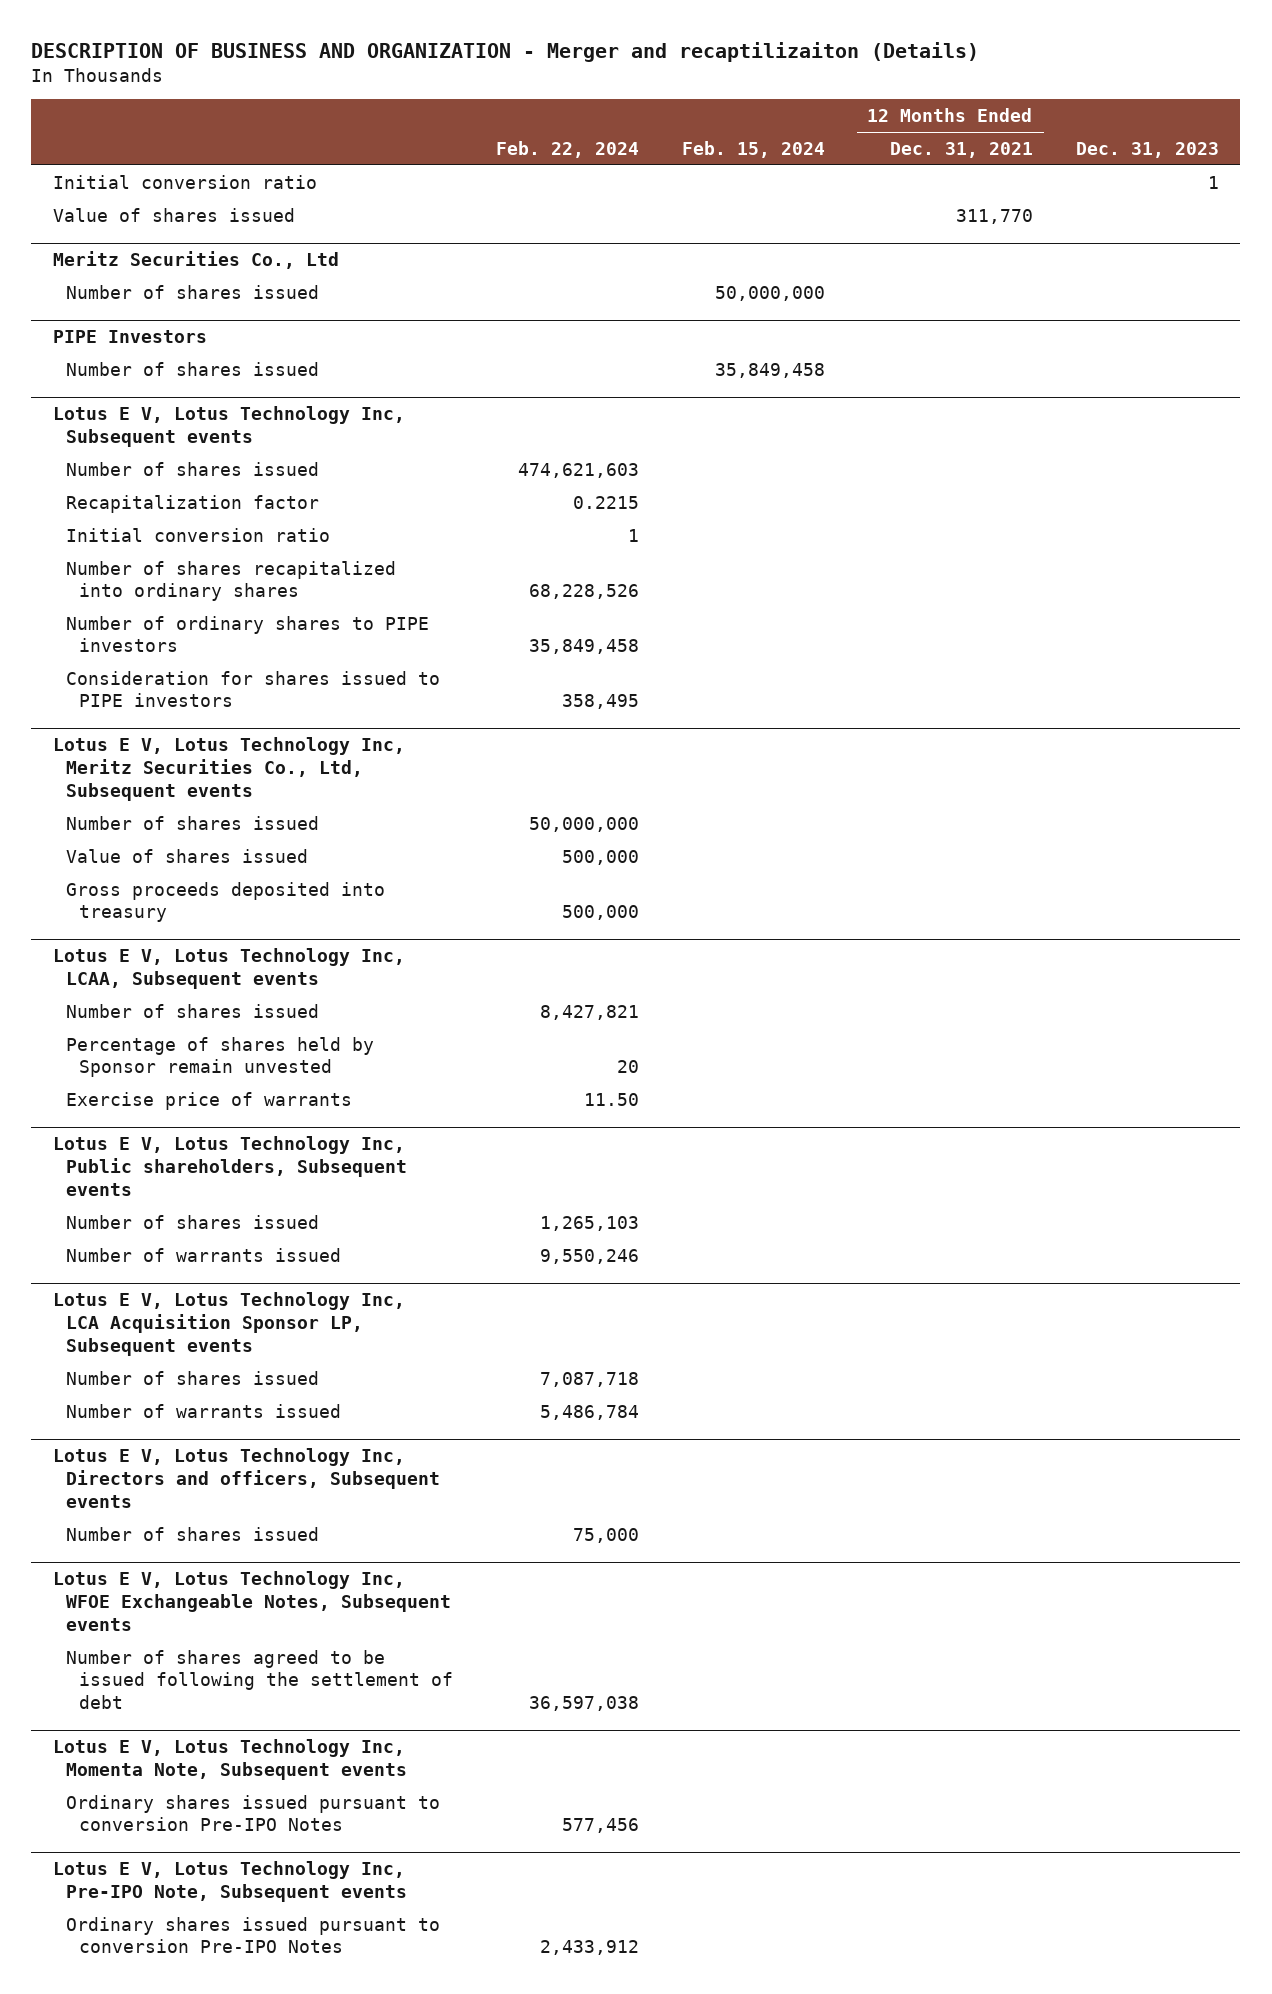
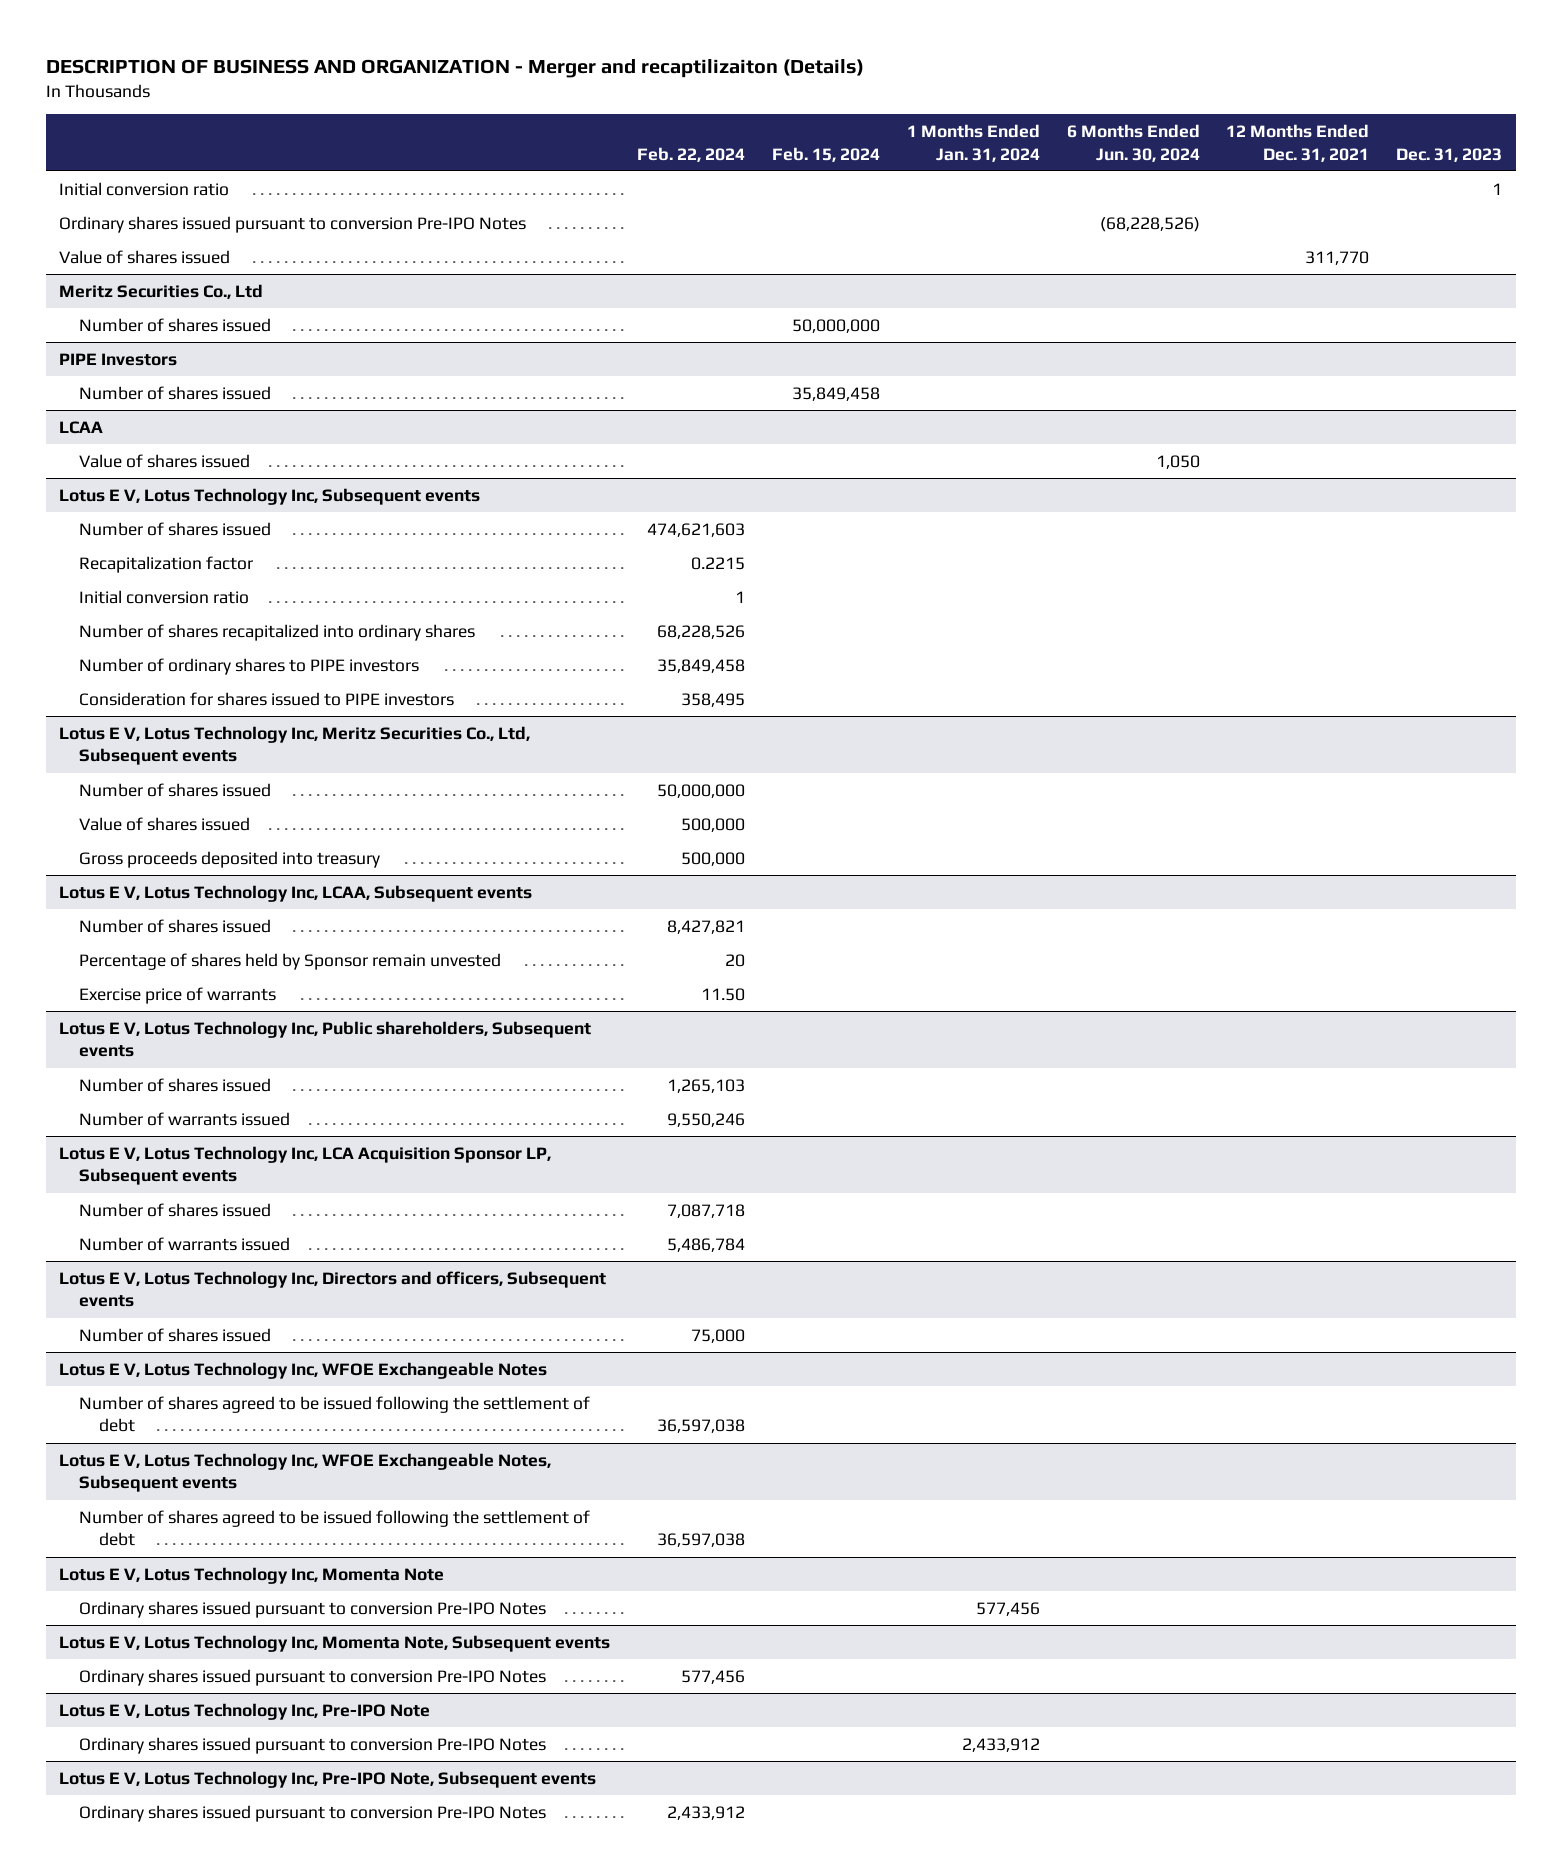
- | Feb. 22, 2024 | Feb. 15, 2024 | 12 Months Ended Dec. 31, 2021 | Dec. 31, 2023
+ | Feb. 22, 2024 | Feb. 15, 2024 | 1 Months Ended Jan. 31, 2024 | 6 Months Ended Jun. 30, 2024 | 12 Months Ended Dec. 31, 2021 | Dec. 31, 2023
+ Ordinary shares issued pursuant to conversion Pre-IPO Notes | | | | (68,228,526) | |
+ LCAA
+ Value of shares issued | | | | 1,050 | |
+ Lotus E V, Lotus Technology Inc, WFOE Exchangeable Notes
+ Number of shares agreed to be issued following the settlement of debt | 36,597,038 | | | | |
+ Lotus E V, Lotus Technology Inc, Momenta Note
+ Ordinary shares issued pursuant to conversion Pre-IPO Notes | | | 577,456 | | |
+ Lotus E V, Lotus Technology Inc, Pre-IPO Note
+ Ordinary shares issued pursuant to conversion Pre-IPO Notes | | | 2,433,912 | | |

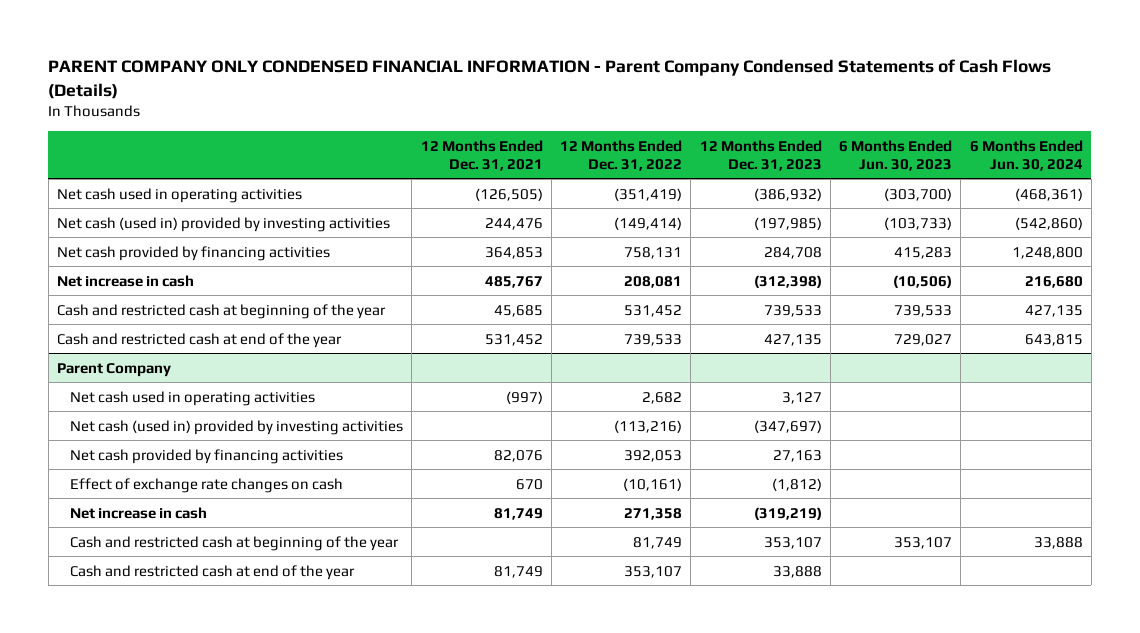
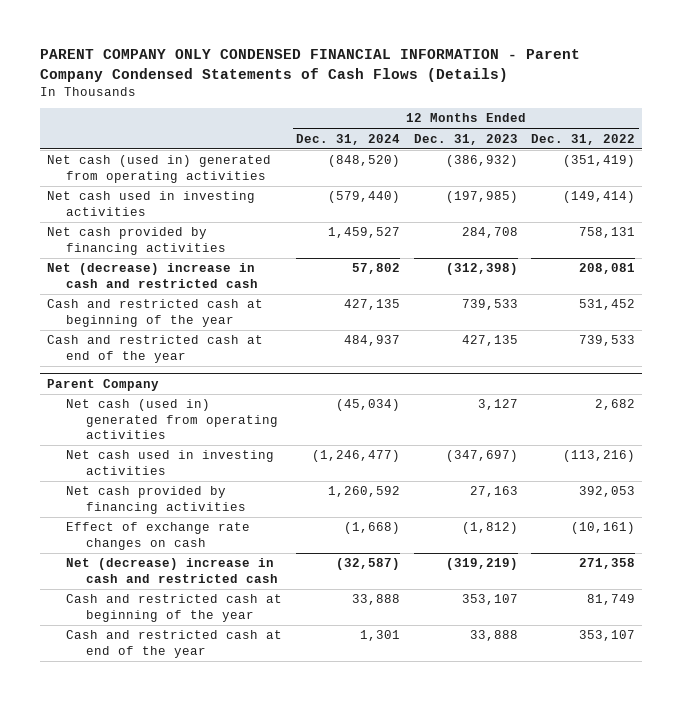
- | 12 Months Ended Dec. 31, 2021 | 12 Months Ended Dec. 31, 2022 | 12 Months Ended Dec. 31, 2023 | 6 Months Ended Jun. 30, 2023 | 6 Months Ended Jun. 30, 2024
+ | 12 Months Ended Dec. 31, 2024 | 12 Months Ended Dec. 31, 2023 | 12 Months Ended Dec. 31, 2022
- Net cash used in operating activities | (126,505) | (351,419) | (386,932) | (303,700) | (468,361)
- Net cash (used in) provided by investing activities | 244,476 | (149,414) | (197,985) | (103,733) | (542,860)
+ Net cash (used in) generated from operating activities | (848,520) | (386,932) | (351,419)
+ Net cash used in investing activities | (579,440) | (197,985) | (149,414)
- Net increase in cash | 485,767 | 208,081 | (312,398) | (10,506) | 216,680
+ Net (decrease) increase in cash and restricted cash | 57,802 | (312,398) | 208,081
@ Parent Company
- Net cash used in operating activities | (997) | 2,682 | 3,127 | |
- Net cash (used in) provided by investing activities | | (113,216) | (347,697) | |
+ Net cash (used in) generated from operating activities | (45,034) | 3,127 | 2,682
+ Net cash used in investing activities | (1,246,477) | (347,697) | (113,216)
- Net increase in cash | 81,749 | 271,358 | (319,219) | |
+ Net (decrease) increase in cash and restricted cash | (32,587) | (319,219) | 271,358

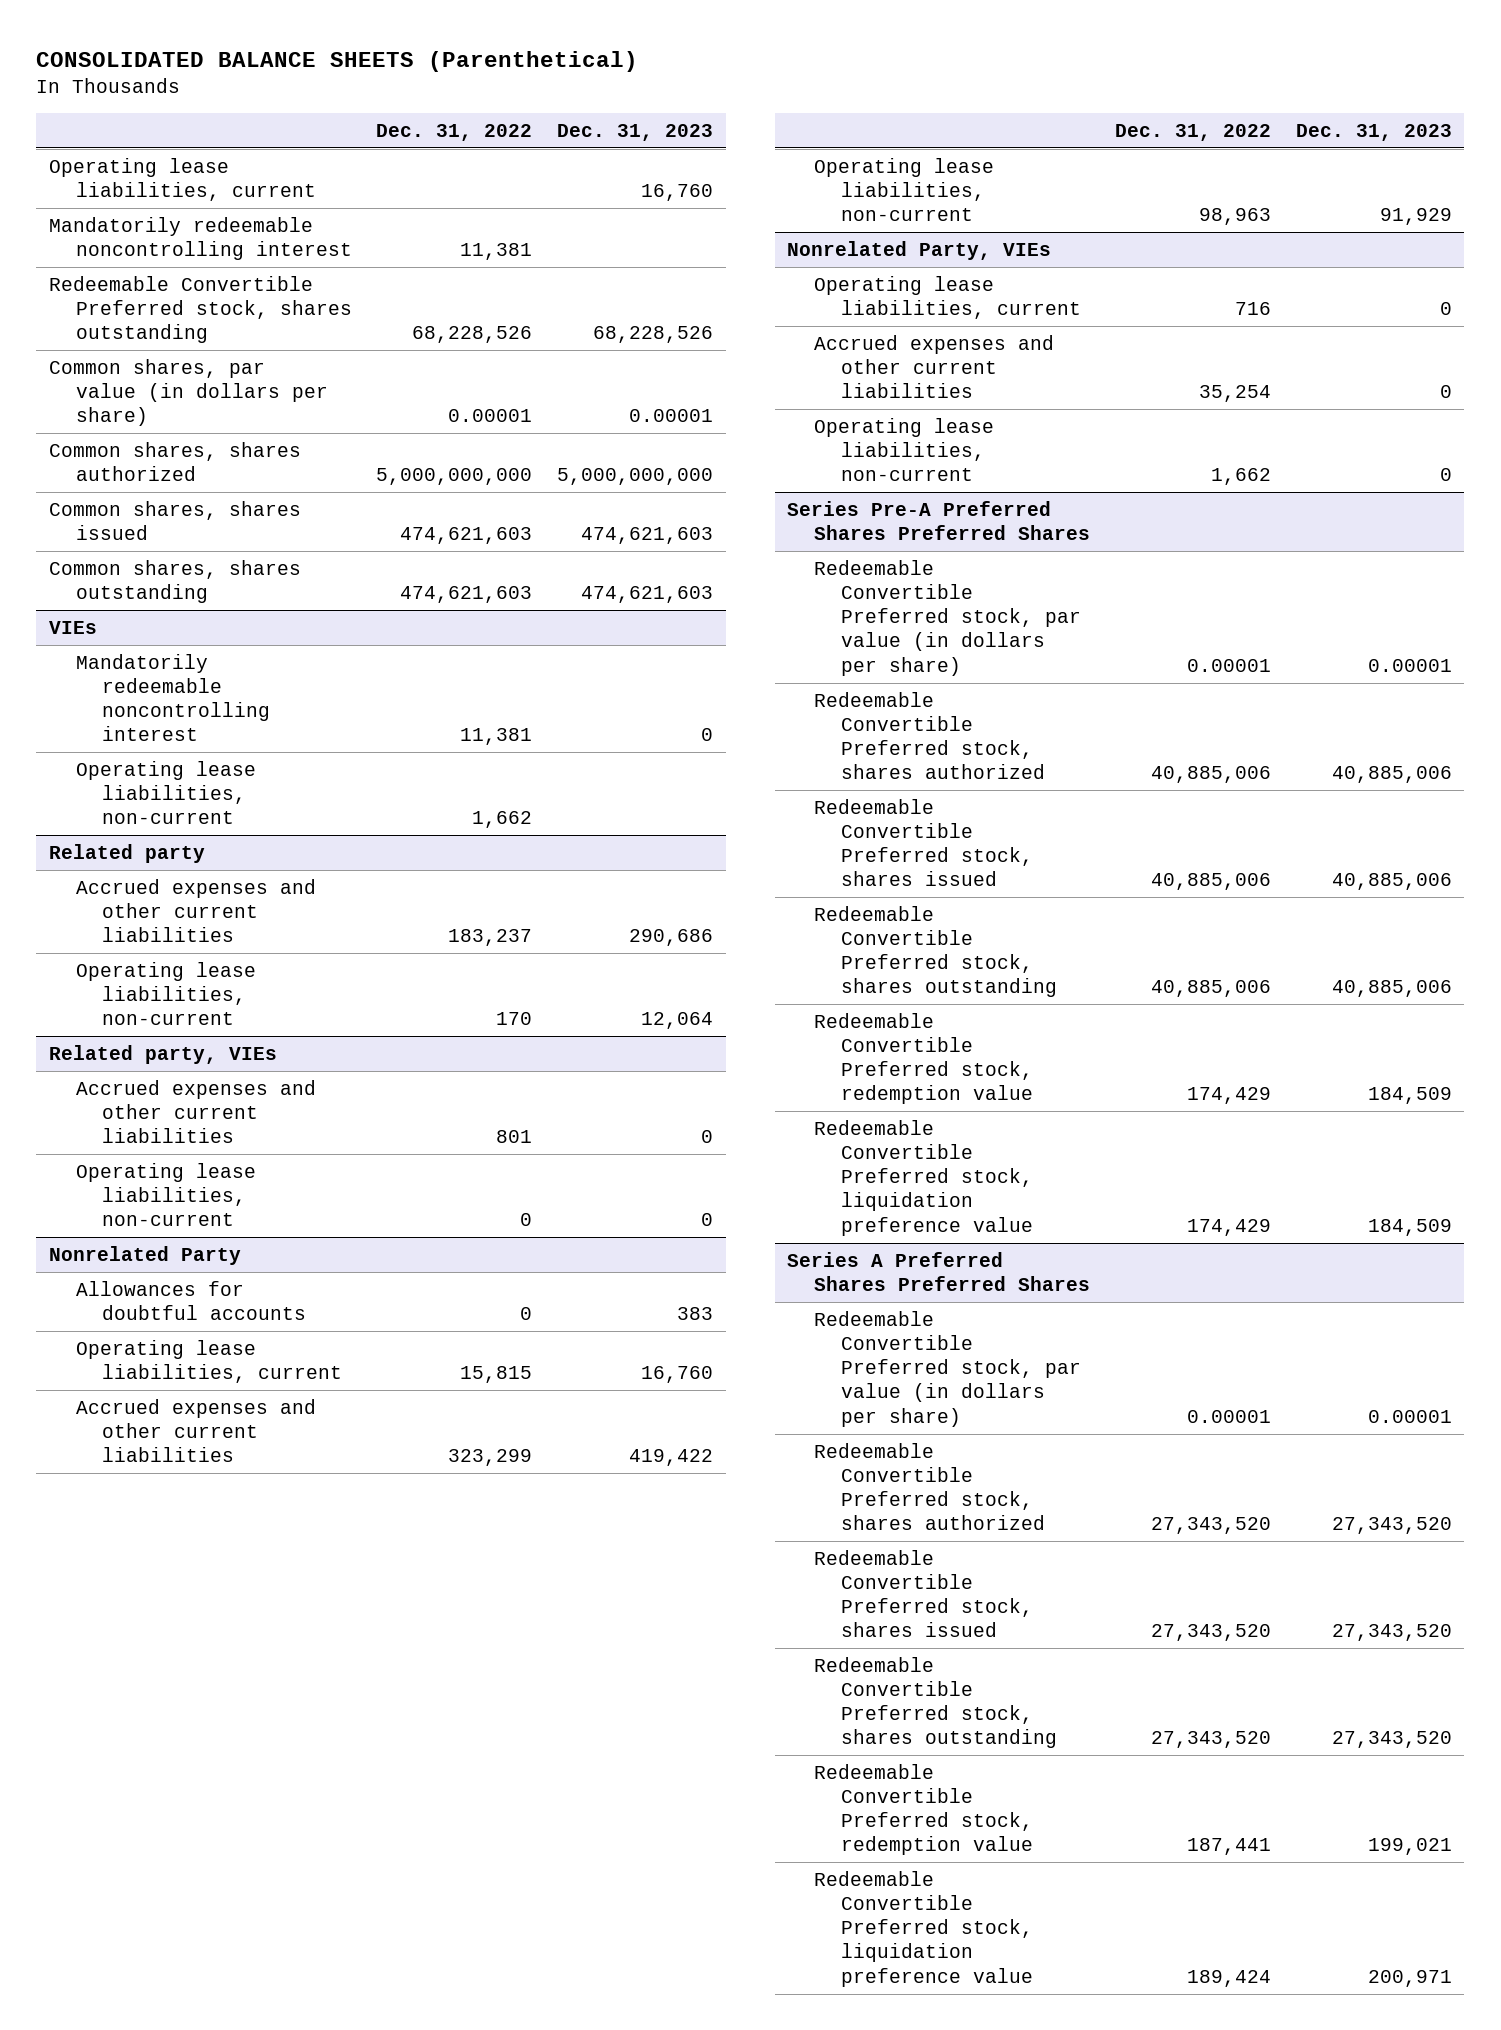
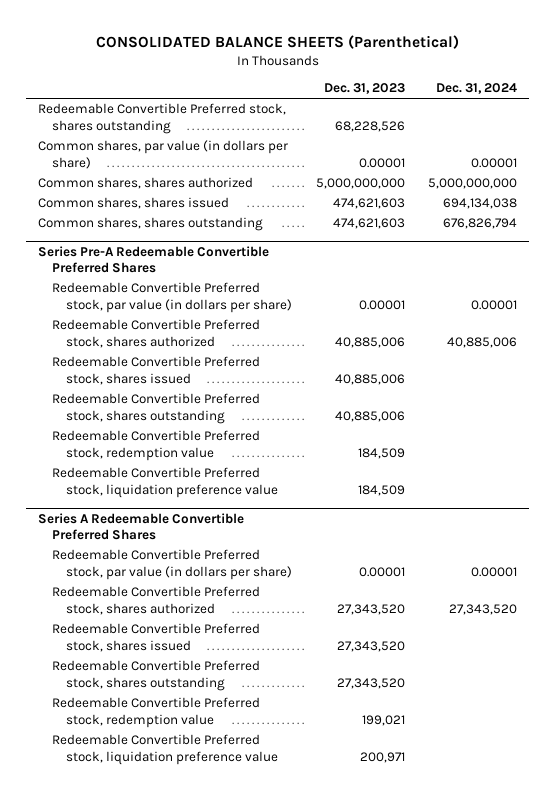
- | Dec. 31, 2022 | Dec. 31, 2023
+ | Dec. 31, 2023 | Dec. 31, 2024
- Operating lease liabilities, current | | 16,760
- Mandatorily redeemable noncontrolling interest | 11,381 |
- VIEs
- Mandatorily redeemable noncontrolling interest | 11,381 | 0
- Operating lease liabilities, non-current | 1,662 |
- Related party
- Accrued expenses and other current liabilities | 183,237 | 290,686
- Operating lease liabilities, non-current | 170 | 12,064
- Related party, VIEs
- Accrued expenses and other current liabilities | 801 | 0
- Operating lease liabilities, non-current | 0 | 0
- Nonrelated Party
- Allowances for doubtful accounts | 0 | 383
- Operating lease liabilities, current | 15,815 | 16,760
- Accrued expenses and other current liabilities | 323,299 | 419,422
- Operating lease liabilities, non-current | 98,963 | 91,929
- Nonrelated Party, VIEs
- Operating lease liabilities, current | 716 | 0
- Accrued expenses and other current liabilities | 35,254 | 0
- Operating lease liabilities, non-current | 1,662 | 0
- Series Pre-A Preferred Shares Preferred Shares
+ Series Pre-A Redeemable Convertible Preferred Shares
- Series A Preferred Shares Preferred Shares
+ Series A Redeemable Convertible Preferred Shares

